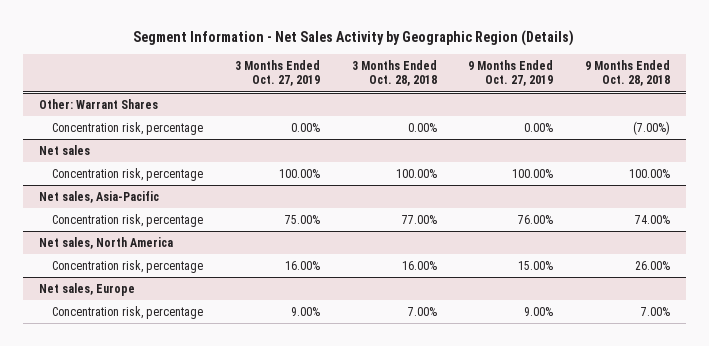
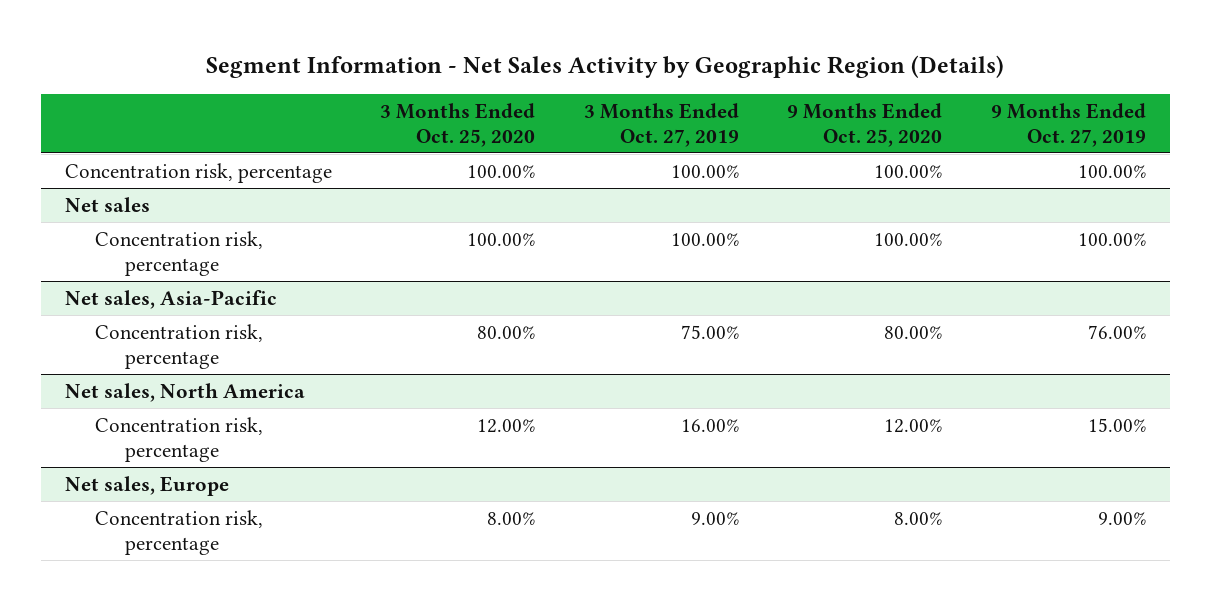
- | 3 Months Ended Oct. 27, 2019 | 3 Months Ended Oct. 28, 2018 | 9 Months Ended Oct. 27, 2019 | 9 Months Ended Oct. 28, 2018
+ | 3 Months Ended Oct. 25, 2020 | 3 Months Ended Oct. 27, 2019 | 9 Months Ended Oct. 25, 2020 | 9 Months Ended Oct. 27, 2019
- Other: Warrant Shares
- Concentration risk, percentage | 0.00% | 0.00% | 0.00% | (7.00%)
+ Concentration risk, percentage | 100.00% | 100.00% | 100.00% | 100.00%

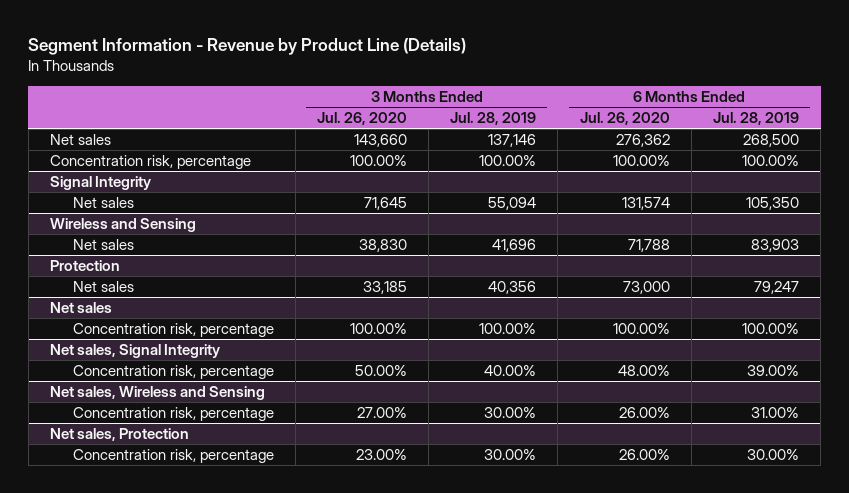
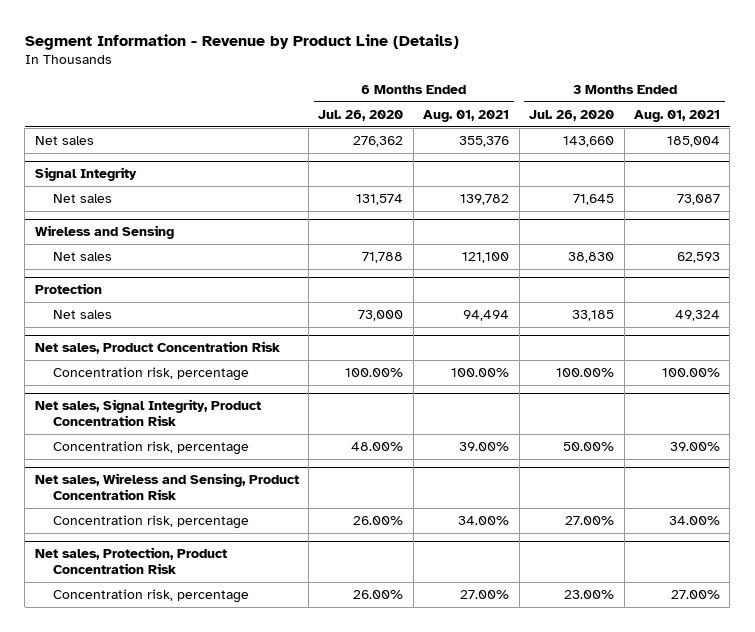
- | 3 Months Ended Jul. 26, 2020 | 3 Months Ended Jul. 28, 2019 | 6 Months Ended Jul. 26, 2020 | 6 Months Ended Jul. 28, 2019
+ | 6 Months Ended Jul. 26, 2020 | 6 Months Ended Aug. 01, 2021 | 3 Months Ended Jul. 26, 2020 | 3 Months Ended Aug. 01, 2021
- Concentration risk, percentage | 100.00% | 100.00% | 100.00% | 100.00%
- Net sales
+ Net sales, Product Concentration Risk
- Net sales, Signal Integrity
+ Net sales, Signal Integrity, Product Concentration Risk
- Net sales, Wireless and Sensing
+ Net sales, Wireless and Sensing, Product Concentration Risk
- Net sales, Protection
+ Net sales, Protection, Product Concentration Risk

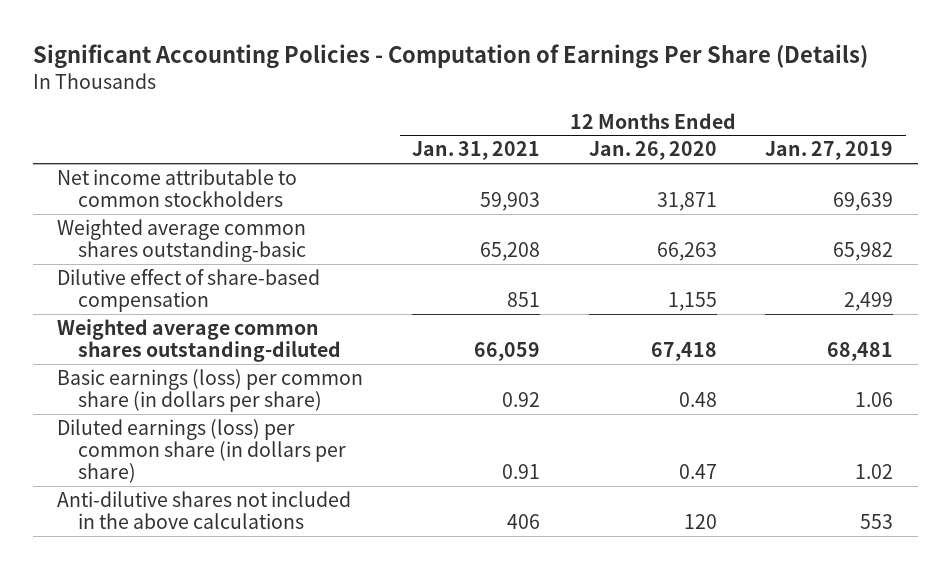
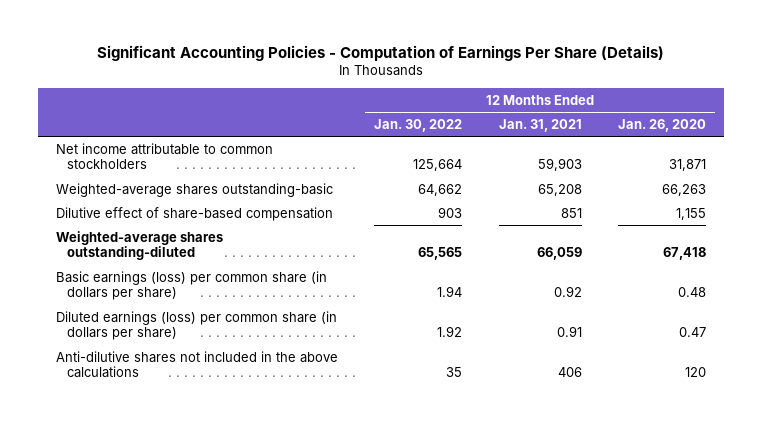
- | 12 Months Ended Jan. 31, 2021 | 12 Months Ended Jan. 26, 2020 | 12 Months Ended Jan. 27, 2019
+ | 12 Months Ended Jan. 30, 2022 | 12 Months Ended Jan. 31, 2021 | 12 Months Ended Jan. 26, 2020
- Weighted average common shares outstanding-basic | 65,208 | 66,263 | 65,982
+ Weighted-average shares outstanding-basic | 64,662 | 65,208 | 66,263
- Weighted average common shares outstanding-diluted | 66,059 | 67,418 | 68,481
+ Weighted-average shares outstanding-diluted | 65,565 | 66,059 | 67,418

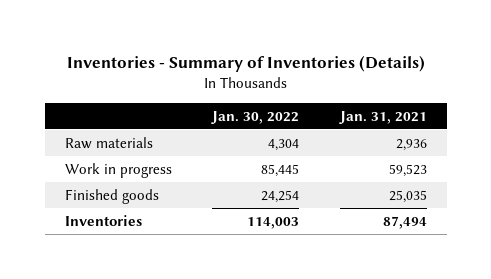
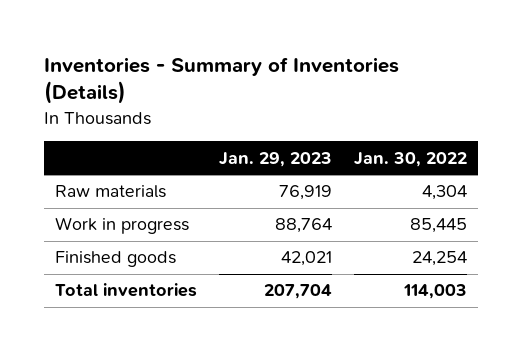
- | Jan. 30, 2022 | Jan. 31, 2021
+ | Jan. 29, 2023 | Jan. 30, 2022
- Inventories | 114,003 | 87,494
+ Total inventories | 207,704 | 114,003

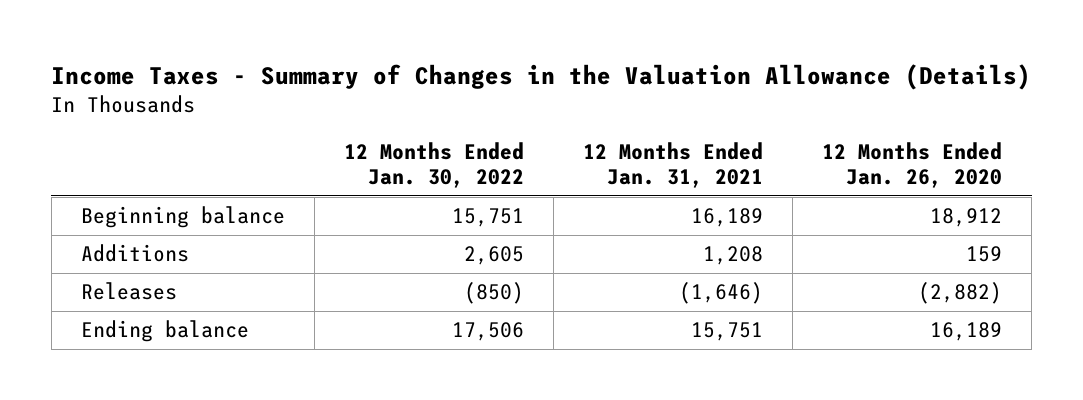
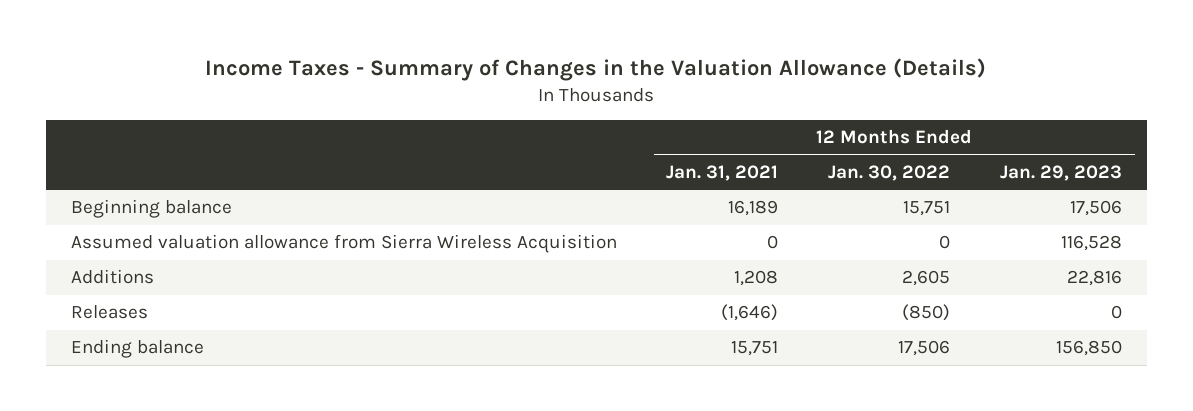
- | 12 Months Ended Jan. 30, 2022 | 12 Months Ended Jan. 31, 2021 | 12 Months Ended Jan. 26, 2020
+ | 12 Months Ended Jan. 31, 2021 | 12 Months Ended Jan. 30, 2022 | 12 Months Ended Jan. 29, 2023
+ Assumed valuation allowance from Sierra Wireless Acquisition | 0 | 0 | 116,528

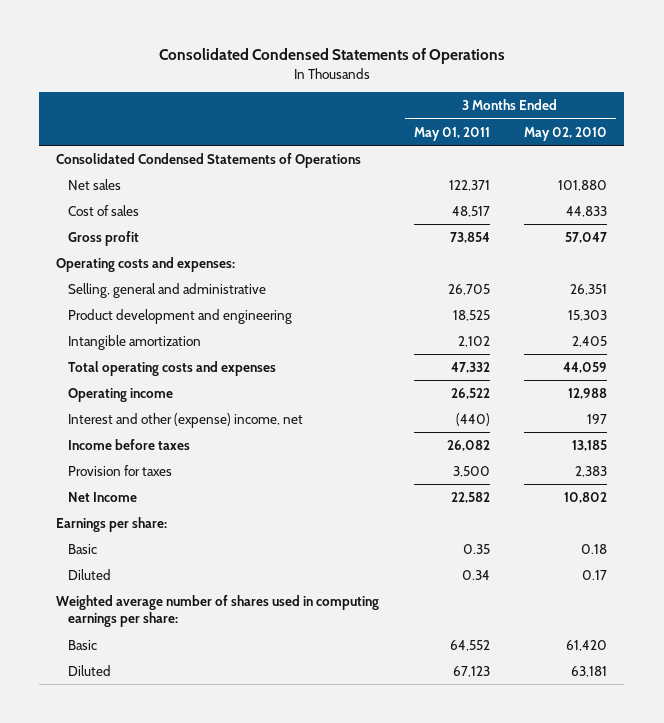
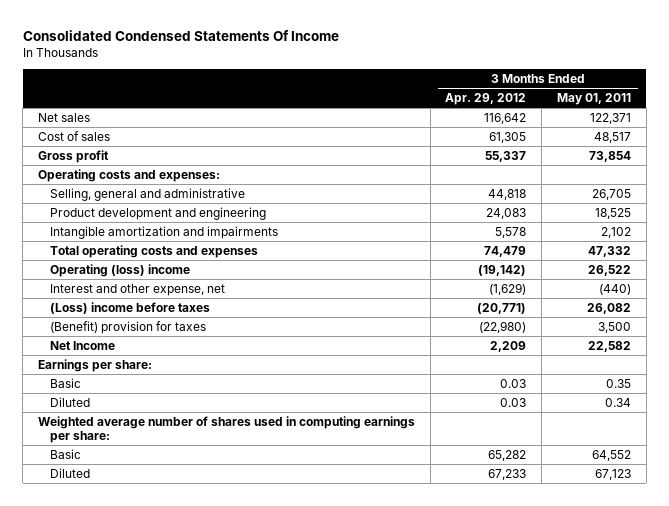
- Consolidated Condensed Statements of Operations
+ Consolidated Condensed Statements Of Income
- | 3 Months Ended May 01, 2011 | 3 Months Ended May 02, 2010
+ | 3 Months Ended Apr. 29, 2012 | 3 Months Ended May 01, 2011
- Consolidated Condensed Statements of Operations
- Intangible amortization | 2,102 | 2,405
+ Intangible amortization and impairments | 5,578 | 2,102
- Operating income | 26,522 | 12,988
- Interest and other (expense) income, net | (440) | 197
- Income before taxes | 26,082 | 13,185
- Provision for taxes | 3,500 | 2,383
+ Operating (loss) income | (19,142) | 26,522
+ Interest and other expense, net | (1,629) | (440)
+ (Loss) income before taxes | (20,771) | 26,082
+ (Benefit) provision for taxes | (22,980) | 3,500

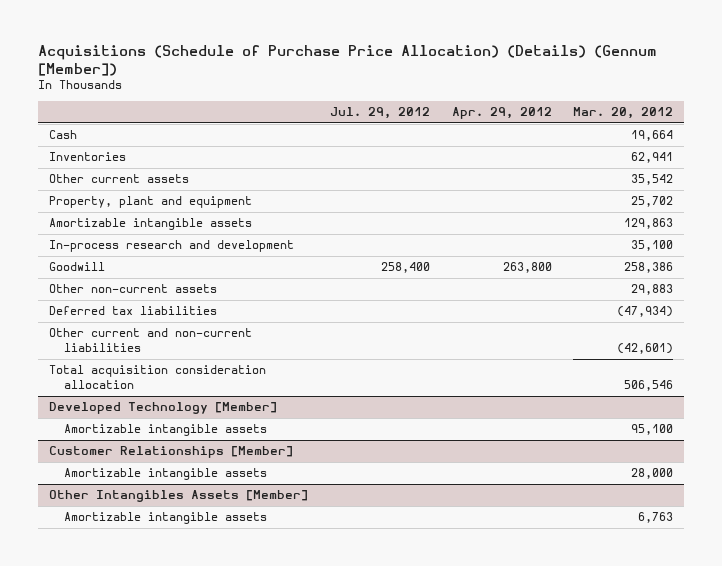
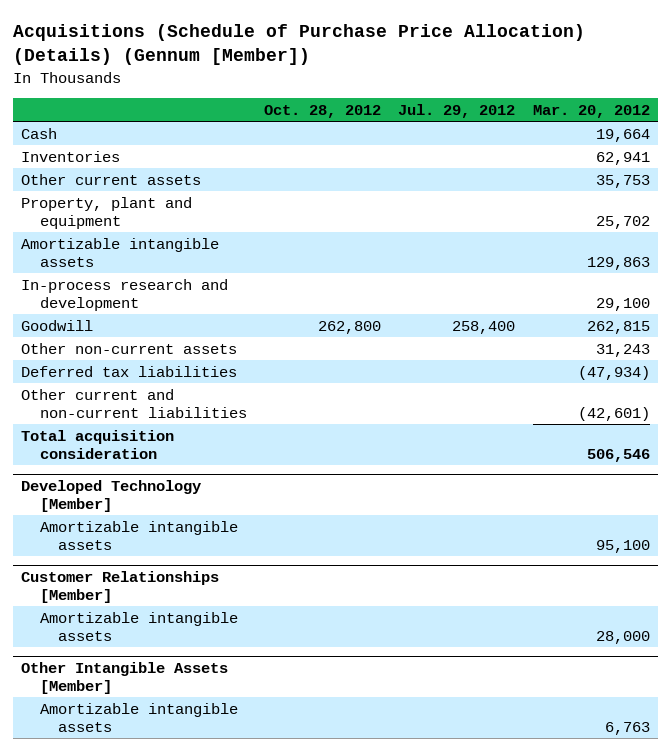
- | Jul. 29, 2012 | Apr. 29, 2012 | Mar. 20, 2012
+ | Oct. 28, 2012 | Jul. 29, 2012 | Mar. 20, 2012
- Other current assets | | | 35,542
+ Other current assets | | | 35,753
- In-process research and development | | | 35,100
- Goodwill | 258,400 | 263,800 | 258,386
- Other non-current assets | | | 29,883
+ In-process research and development | | | 29,100
+ Goodwill | 262,800 | 258,400 | 262,815
+ Other non-current assets | | | 31,243
- Total acquisition consideration allocation | | | 506,546
+ Total acquisition consideration | | | 506,546
- Other Intangibles Assets [Member]
+ Other Intangible Assets [Member]

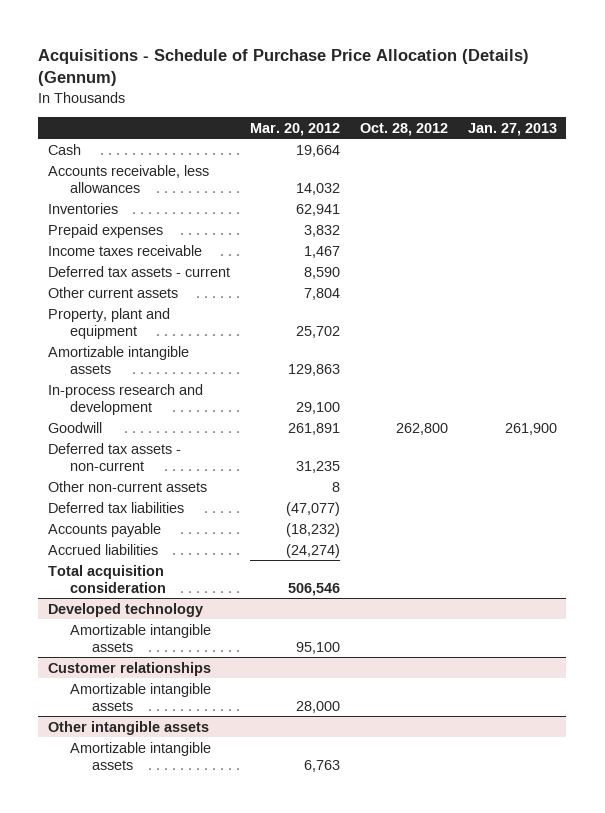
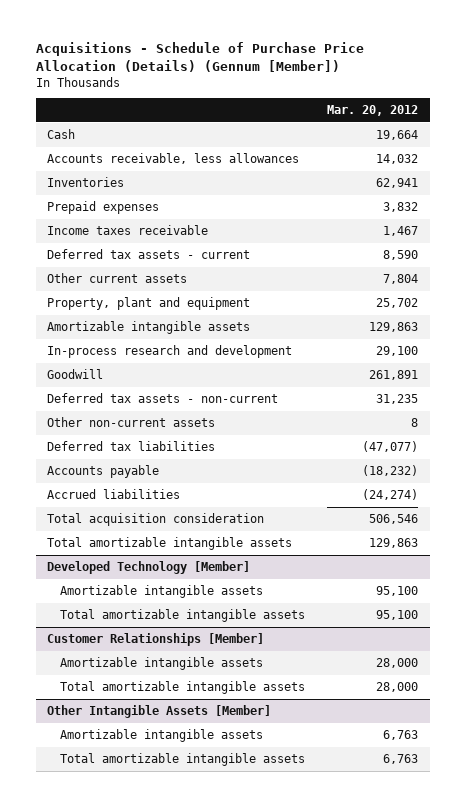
- Acquisitions - Schedule of Purchase Price Allocation (Details) (Gennum)
+ Acquisitions - Schedule of Purchase Price Allocation (Details) (Gennum [Member])
- | Mar. 20, 2012 | Oct. 28, 2012 | Jan. 27, 2013
+ | Mar. 20, 2012
- Developed technology
+ Total amortizable intangible assets | 129,863
+ Developed Technology [Member]
- Customer relationships
+ Total amortizable intangible assets | 95,100
+ Customer Relationships [Member]
- Other intangible assets
+ Total amortizable intangible assets | 28,000
+ Other Intangible Assets [Member]
+ Total amortizable intangible assets | 6,763

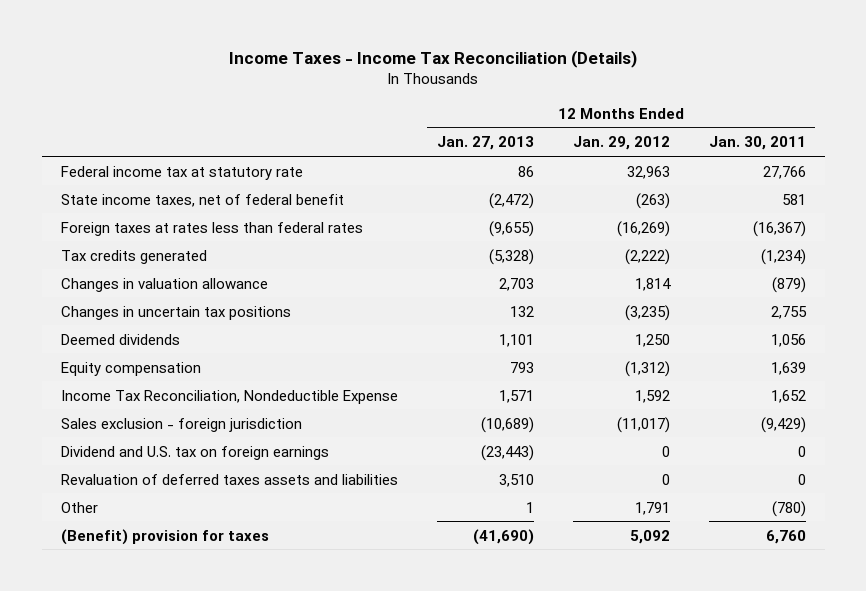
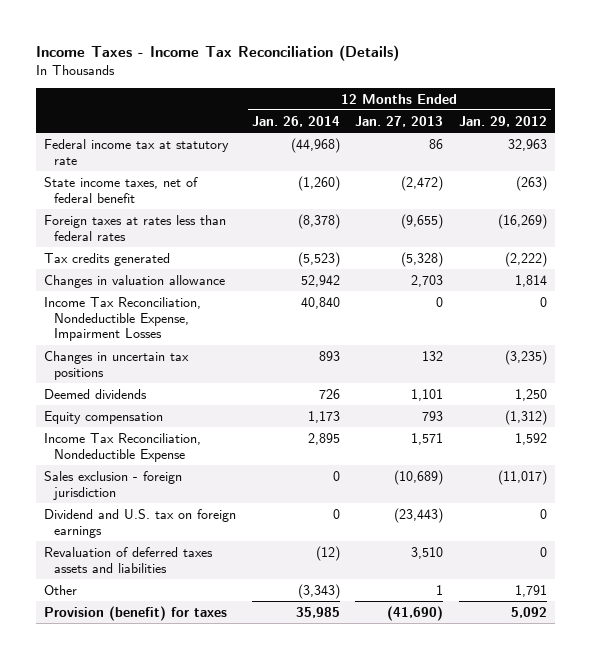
- | 12 Months Ended Jan. 27, 2013 | 12 Months Ended Jan. 29, 2012 | 12 Months Ended Jan. 30, 2011
+ | 12 Months Ended Jan. 26, 2014 | 12 Months Ended Jan. 27, 2013 | 12 Months Ended Jan. 29, 2012
+ Income Tax Reconciliation, Nondeductible Expense, Impairment Losses | 40,840 | 0 | 0
- (Benefit) provision for taxes | (41,690) | 5,092 | 6,760
+ Provision (benefit) for taxes | 35,985 | (41,690) | 5,092

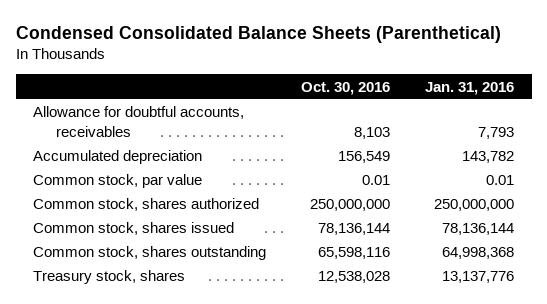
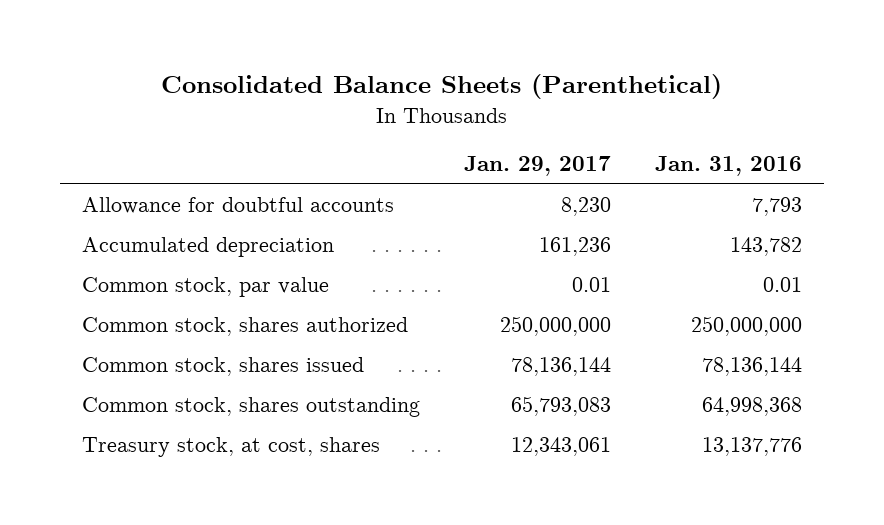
- Condensed Consolidated Balance Sheets (Parenthetical)
+ Consolidated Balance Sheets (Parenthetical)
- | Oct. 30, 2016 | Jan. 31, 2016
+ | Jan. 29, 2017 | Jan. 31, 2016
- Allowance for doubtful accounts, receivables | 8,103 | 7,793
+ Allowance for doubtful accounts | 8,230 | 7,793
- Treasury stock, shares | 12,538,028 | 13,137,776
+ Treasury stock, at cost, shares | 12,343,061 | 13,137,776

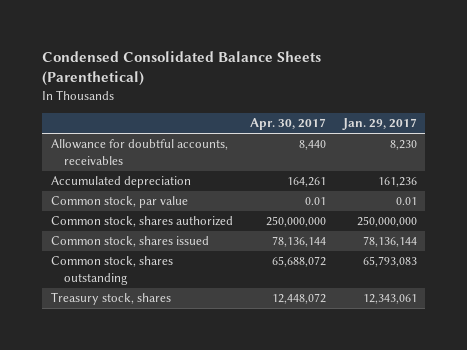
- Consolidated Balance Sheets (Parenthetical)
+ Condensed Consolidated Balance Sheets (Parenthetical)
- | Jan. 29, 2017 | Jan. 31, 2016
+ | Apr. 30, 2017 | Jan. 29, 2017
- Allowance for doubtful accounts | 8,230 | 7,793
+ Allowance for doubtful accounts, receivables | 8,440 | 8,230
- Treasury stock, at cost, shares | 12,343,061 | 13,137,776
+ Treasury stock, shares | 12,448,072 | 12,343,061

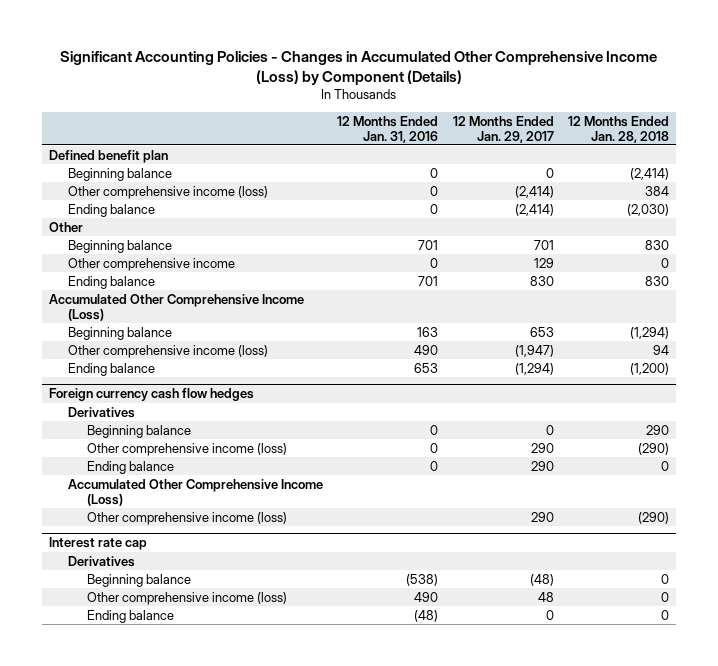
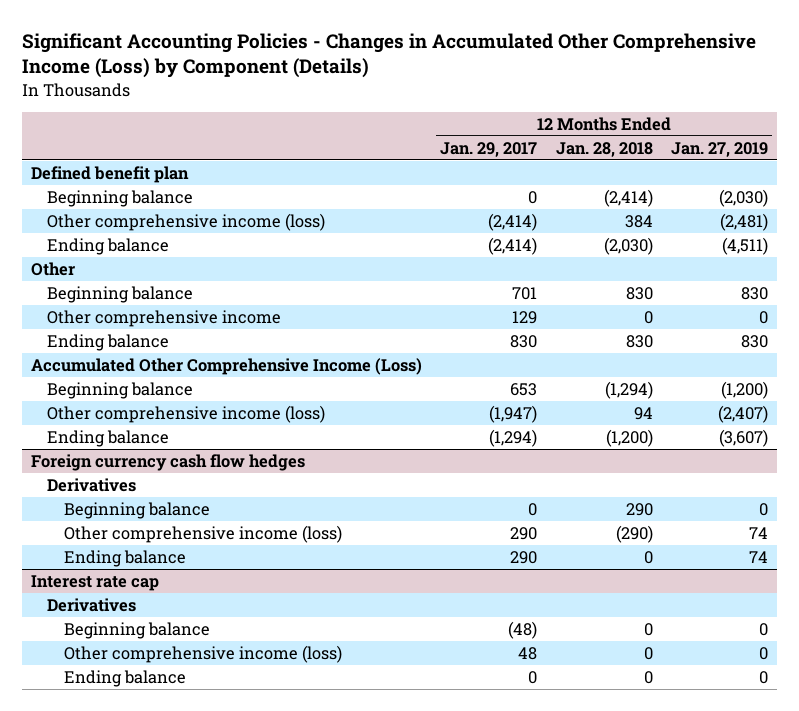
- | 12 Months Ended Jan. 31, 2016 | 12 Months Ended Jan. 29, 2017 | 12 Months Ended Jan. 28, 2018
+ | 12 Months Ended Jan. 29, 2017 | 12 Months Ended Jan. 28, 2018 | 12 Months Ended Jan. 27, 2019
@ Foreign currency cash flow hedges
- Accumulated Other Comprehensive Income (Loss)
- Other comprehensive income (loss) | | 290 | (290)

